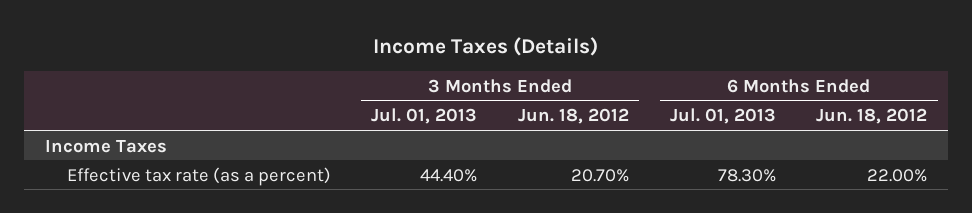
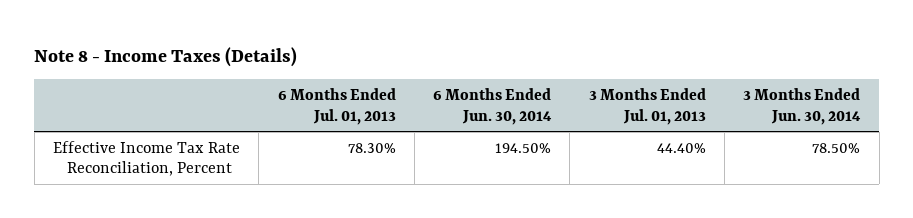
- Income Taxes (Details)
+ Note 8 - Income Taxes (Details)
- | 3 Months Ended Jul. 01, 2013 | 3 Months Ended Jun. 18, 2012 | 6 Months Ended Jul. 01, 2013 | 6 Months Ended Jun. 18, 2012
+ | 6 Months Ended Jul. 01, 2013 | 6 Months Ended Jun. 30, 2014 | 3 Months Ended Jul. 01, 2013 | 3 Months Ended Jun. 30, 2014
- Income Taxes
- Effective tax rate (as a percent) | 44.40% | 20.70% | 78.30% | 22.00%
+ Effective Income Tax Rate Reconciliation, Percent | 78.30% | 194.50% | 44.40% | 78.50%

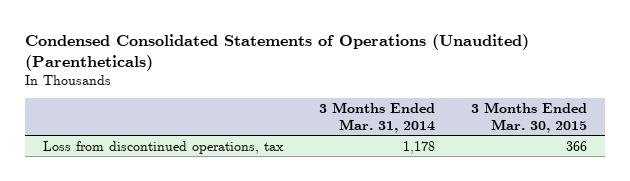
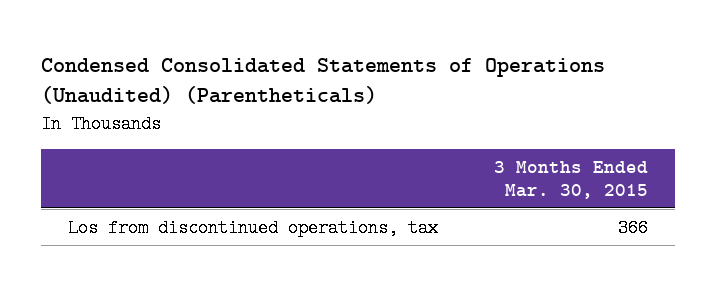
- | 3 Months Ended Mar. 31, 2014 | 3 Months Ended Mar. 30, 2015
+ | 3 Months Ended Mar. 30, 2015
- Loss from discontinued operations, tax | 1,178 | 366
+ Los from discontinued operations, tax | 366

